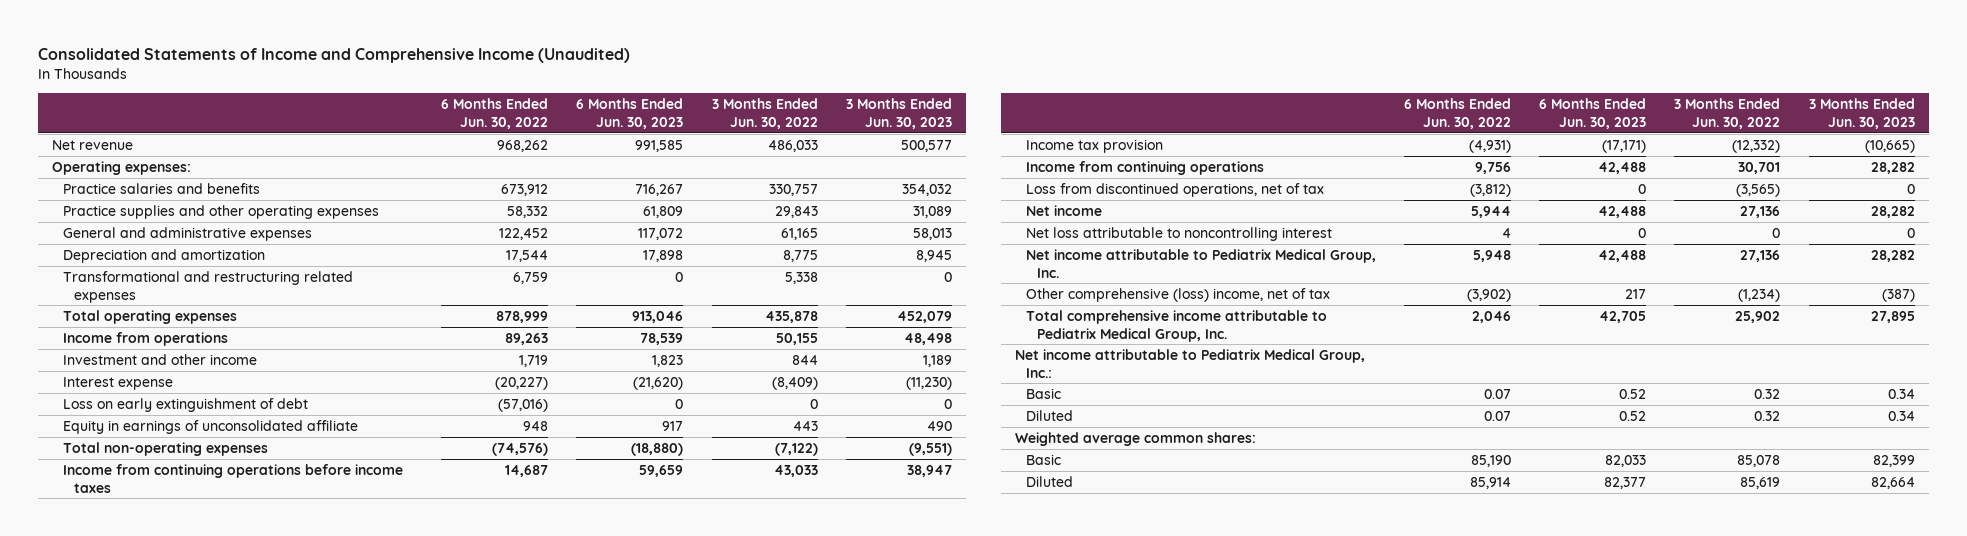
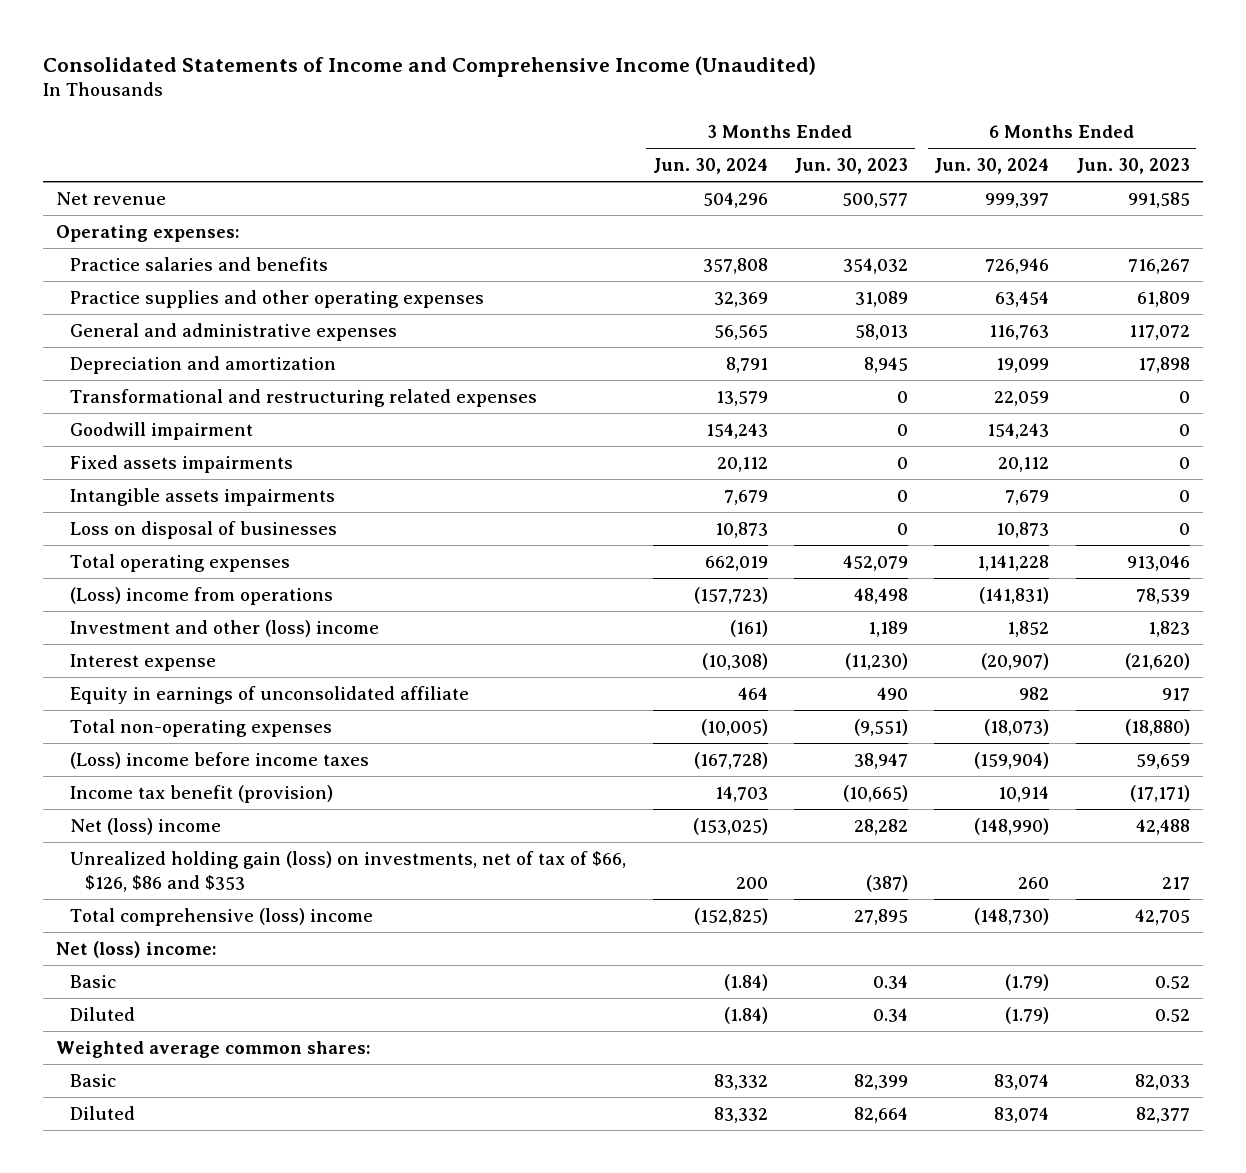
- | 6 Months Ended Jun. 30, 2022 | 6 Months Ended Jun. 30, 2023 | 3 Months Ended Jun. 30, 2022 | 3 Months Ended Jun. 30, 2023
+ | 3 Months Ended Jun. 30, 2024 | 3 Months Ended Jun. 30, 2023 | 6 Months Ended Jun. 30, 2024 | 6 Months Ended Jun. 30, 2023
+ Goodwill impairment | 154,243 | 0 | 154,243 | 0
+ Fixed assets impairments | 20,112 | 0 | 20,112 | 0
+ Intangible assets impairments | 7,679 | 0 | 7,679 | 0
+ Loss on disposal of businesses | 10,873 | 0 | 10,873 | 0
- Income from operations | 89,263 | 78,539 | 50,155 | 48,498
- Investment and other income | 1,719 | 1,823 | 844 | 1,189
+ (Loss) income from operations | (157,723) | 48,498 | (141,831) | 78,539
+ Investment and other (loss) income | (161) | 1,189 | 1,852 | 1,823
- Loss on early extinguishment of debt | (57,016) | 0 | 0 | 0
- Income from continuing operations before income taxes | 14,687 | 59,659 | 43,033 | 38,947
- Income tax provision | (4,931) | (17,171) | (12,332) | (10,665)
- Income from continuing operations | 9,756 | 42,488 | 30,701 | 28,282
- Loss from discontinued operations, net of tax | (3,812) | 0 | (3,565) | 0
- Net income | 5,944 | 42,488 | 27,136 | 28,282
- Net loss attributable to noncontrolling interest | 4 | 0 | 0 | 0
- Net income attributable to Pediatrix Medical Group, Inc. | 5,948 | 42,488 | 27,136 | 28,282
- Other comprehensive (loss) income, net of tax | (3,902) | 217 | (1,234) | (387)
- Total comprehensive income attributable to Pediatrix Medical Group, Inc. | 2,046 | 42,705 | 25,902 | 27,895
- Net income attributable to Pediatrix Medical Group, Inc.:
+ (Loss) income before income taxes | (167,728) | 38,947 | (159,904) | 59,659
+ Income tax benefit (provision) | 14,703 | (10,665) | 10,914 | (17,171)
+ Net (loss) income | (153,025) | 28,282 | (148,990) | 42,488
+ Unrealized holding gain (loss) on investments, net of tax of $66, $126, $86 and $353 | 200 | (387) | 260 | 217
+ Total comprehensive (loss) income | (152,825) | 27,895 | (148,730) | 42,705
+ Net (loss) income:

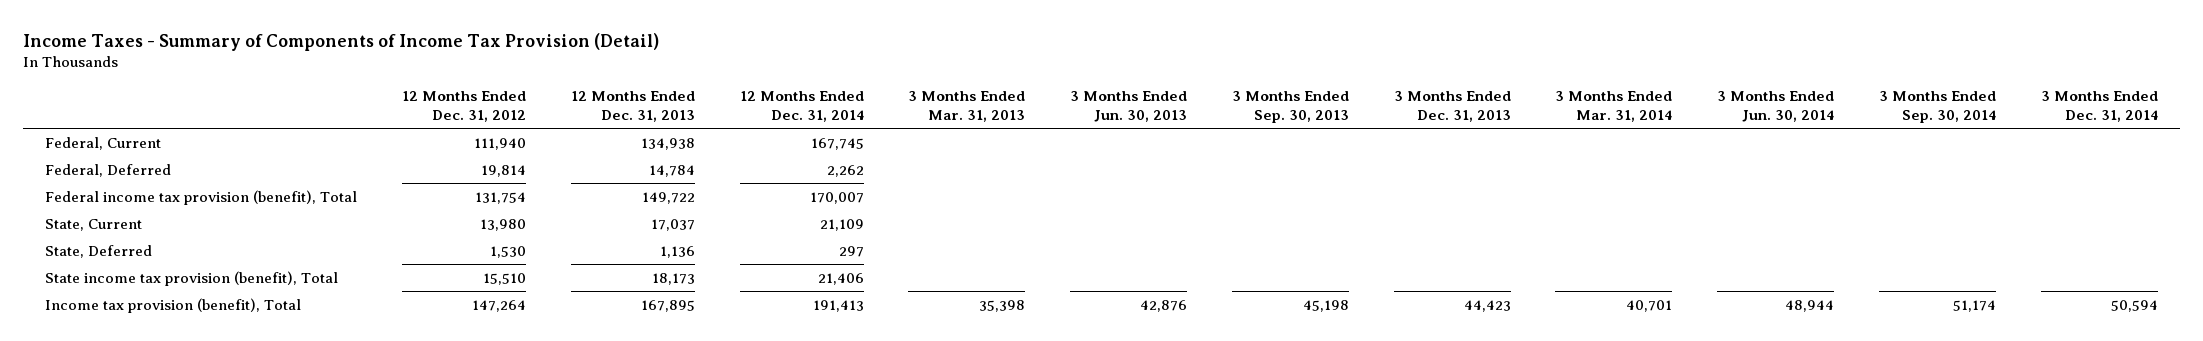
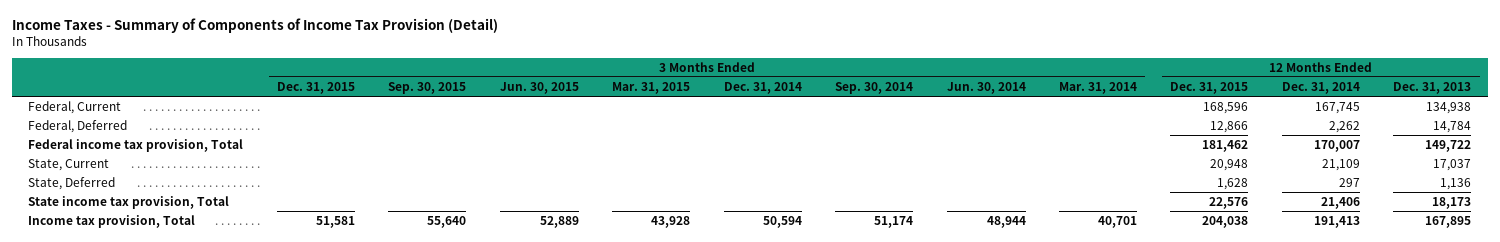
- | 12 Months Ended Dec. 31, 2012 | 12 Months Ended Dec. 31, 2013 | 12 Months Ended Dec. 31, 2014 | 3 Months Ended Mar. 31, 2013 | 3 Months Ended Jun. 30, 2013 | 3 Months Ended Sep. 30, 2013 | 3 Months Ended Dec. 31, 2013 | 3 Months Ended Mar. 31, 2014 | 3 Months Ended Jun. 30, 2014 | 3 Months Ended Sep. 30, 2014 | 3 Months Ended Dec. 31, 2014
+ | 3 Months Ended Dec. 31, 2015 | 3 Months Ended Sep. 30, 2015 | 3 Months Ended Jun. 30, 2015 | 3 Months Ended Mar. 31, 2015 | 3 Months Ended Dec. 31, 2014 | 3 Months Ended Sep. 30, 2014 | 3 Months Ended Jun. 30, 2014 | 3 Months Ended Mar. 31, 2014 | 12 Months Ended Dec. 31, 2015 | 12 Months Ended Dec. 31, 2014 | 12 Months Ended Dec. 31, 2013
- Federal income tax provision (benefit), Total | 131,754 | 149,722 | 170,007 | | | | | | | |
+ Federal income tax provision, Total | | | | | | | | | 181,462 | 170,007 | 149,722
- State income tax provision (benefit), Total | 15,510 | 18,173 | 21,406 | | | | | | | |
- Income tax provision (benefit), Total | 147,264 | 167,895 | 191,413 | 35,398 | 42,876 | 45,198 | 44,423 | 40,701 | 48,944 | 51,174 | 50,594
+ State income tax provision, Total | | | | | | | | | 22,576 | 21,406 | 18,173
+ Income tax provision, Total | 51,581 | 55,640 | 52,889 | 43,928 | 50,594 | 51,174 | 48,944 | 40,701 | 204,038 | 191,413 | 167,895

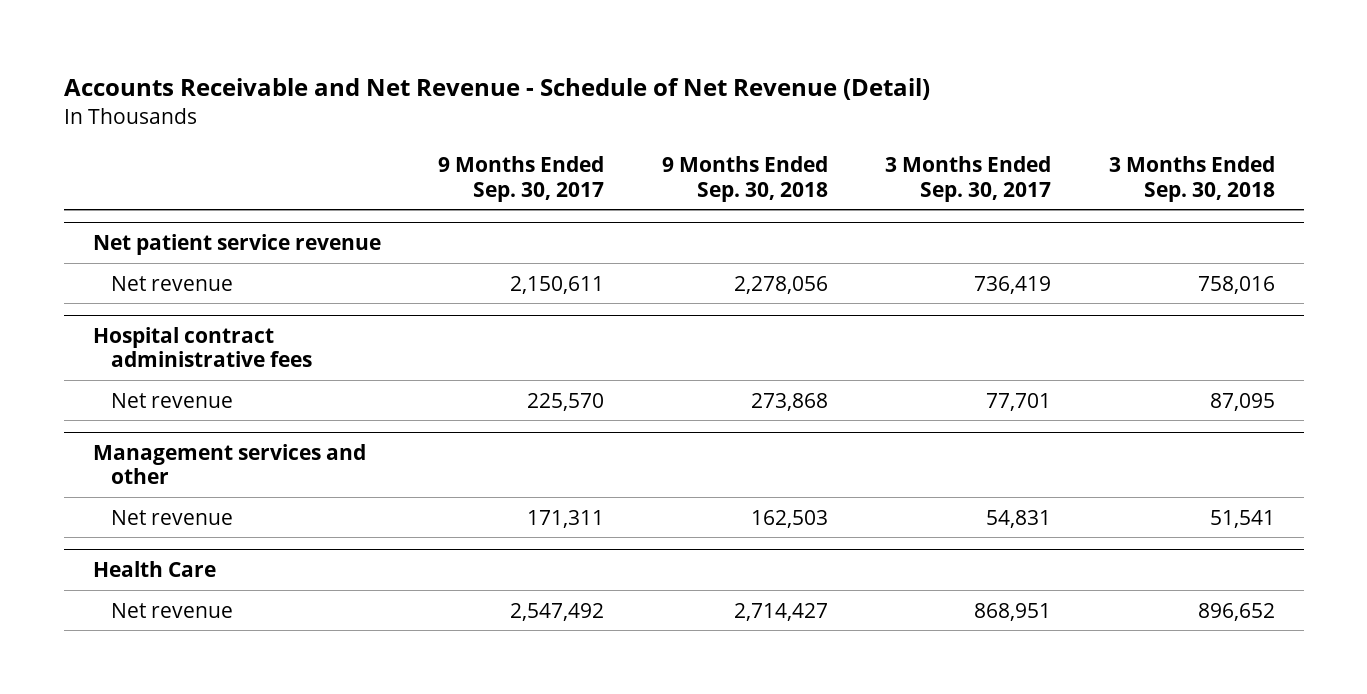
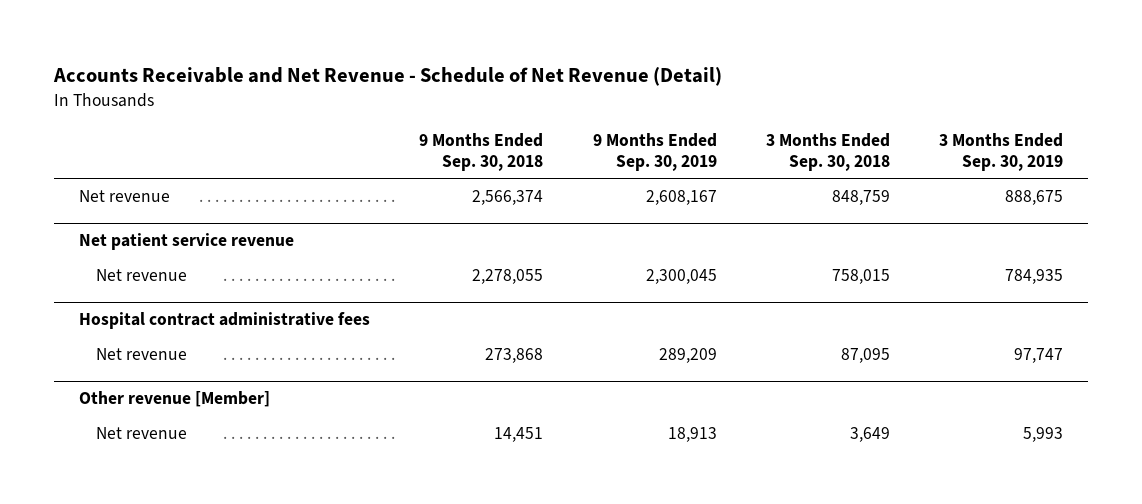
- | 9 Months Ended Sep. 30, 2017 | 9 Months Ended Sep. 30, 2018 | 3 Months Ended Sep. 30, 2017 | 3 Months Ended Sep. 30, 2018
+ | 9 Months Ended Sep. 30, 2018 | 9 Months Ended Sep. 30, 2019 | 3 Months Ended Sep. 30, 2018 | 3 Months Ended Sep. 30, 2019
+ Net revenue | 2,566,374 | 2,608,167 | 848,759 | 888,675
@ Net patient service revenue
- Net revenue | 2,150,611 | 2,278,056 | 736,419 | 758,016
+ Net revenue | 2,278,055 | 2,300,045 | 758,015 | 784,935
- Management services and other
- Net revenue | 171,311 | 162,503 | 54,831 | 51,541
- Health Care
- Net revenue | 2,547,492 | 2,714,427 | 868,951 | 896,652
+ Other revenue [Member]
+ Net revenue | 14,451 | 18,913 | 3,649 | 5,993

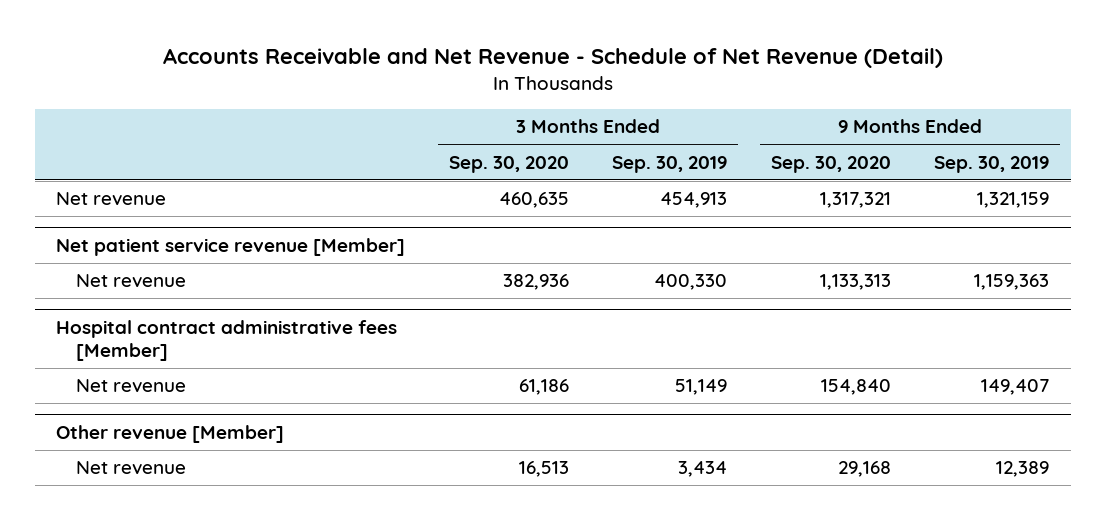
- | 9 Months Ended Sep. 30, 2018 | 9 Months Ended Sep. 30, 2019 | 3 Months Ended Sep. 30, 2018 | 3 Months Ended Sep. 30, 2019
+ | 3 Months Ended Sep. 30, 2020 | 3 Months Ended Sep. 30, 2019 | 9 Months Ended Sep. 30, 2020 | 9 Months Ended Sep. 30, 2019
- Net revenue | 2,566,374 | 2,608,167 | 848,759 | 888,675
- Net patient service revenue
- Net revenue | 2,278,055 | 2,300,045 | 758,015 | 784,935
- Hospital contract administrative fees
- Net revenue | 273,868 | 289,209 | 87,095 | 97,747
+ Net revenue | 460,635 | 454,913 | 1,317,321 | 1,321,159
+ Net patient service revenue [Member]
+ Net revenue | 382,936 | 400,330 | 1,133,313 | 1,159,363
+ Hospital contract administrative fees [Member]
+ Net revenue | 61,186 | 51,149 | 154,840 | 149,407
@ Other revenue [Member]
- Net revenue | 14,451 | 18,913 | 3,649 | 5,993
+ Net revenue | 16,513 | 3,434 | 29,168 | 12,389

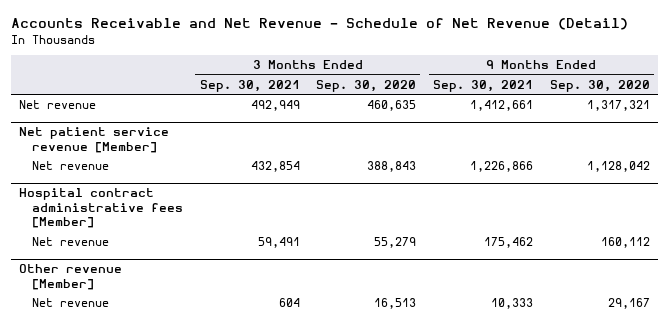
- | 3 Months Ended Sep. 30, 2020 | 3 Months Ended Sep. 30, 2019 | 9 Months Ended Sep. 30, 2020 | 9 Months Ended Sep. 30, 2019
+ | 3 Months Ended Sep. 30, 2021 | 3 Months Ended Sep. 30, 2020 | 9 Months Ended Sep. 30, 2021 | 9 Months Ended Sep. 30, 2020
@ Net patient service revenue [Member]
- Net revenue | 382,936 | 400,330 | 1,133,313 | 1,159,363
+ Net revenue | 432,854 | 388,843 | 1,226,866 | 1,128,042
@ Hospital contract administrative fees [Member]
- Net revenue | 61,186 | 51,149 | 154,840 | 149,407
+ Net revenue | 59,491 | 55,279 | 175,462 | 160,112
@ Other revenue [Member]
- Net revenue | 16,513 | 3,434 | 29,168 | 12,389
+ Net revenue | 604 | 16,513 | 10,333 | 29,167

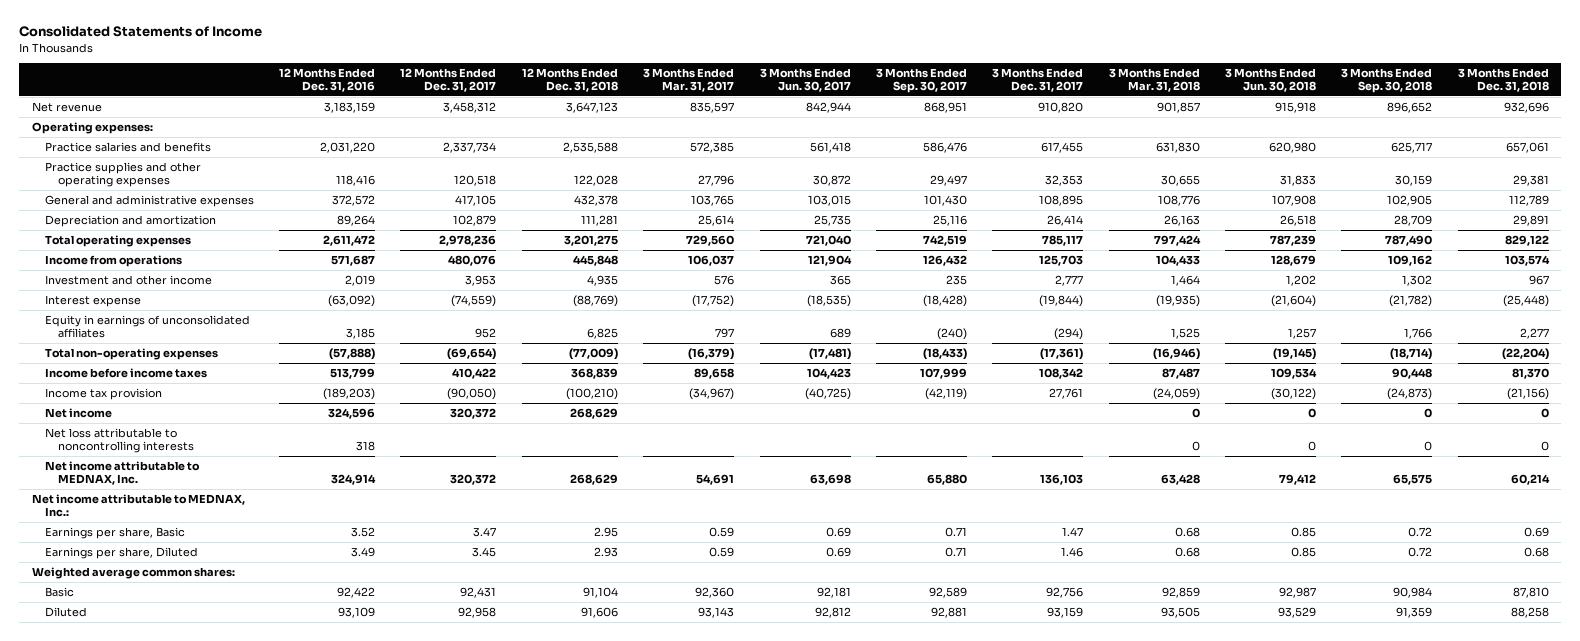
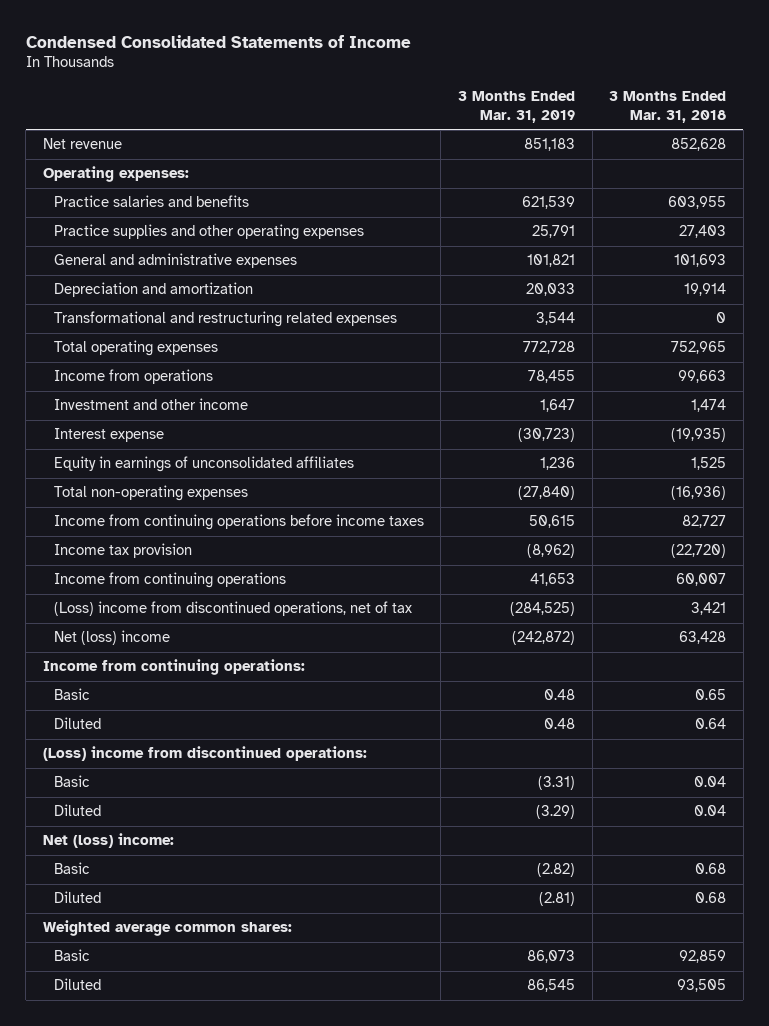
- Consolidated Statements of Income
+ Condensed Consolidated Statements of Income
- | 12 Months Ended Dec. 31, 2016 | 12 Months Ended Dec. 31, 2017 | 12 Months Ended Dec. 31, 2018 | 3 Months Ended Mar. 31, 2017 | 3 Months Ended Jun. 30, 2017 | 3 Months Ended Sep. 30, 2017 | 3 Months Ended Dec. 31, 2017 | 3 Months Ended Mar. 31, 2018 | 3 Months Ended Jun. 30, 2018 | 3 Months Ended Sep. 30, 2018 | 3 Months Ended Dec. 31, 2018
+ | 3 Months Ended Mar. 31, 2019 | 3 Months Ended Mar. 31, 2018
- Net revenue | 3,183,159 | 3,458,312 | 3,647,123 | 835,597 | 842,944 | 868,951 | 910,820 | 901,857 | 915,918 | 896,652 | 932,696
+ Net revenue | 851,183 | 852,628
- Practice salaries and benefits | 2,031,220 | 2,337,734 | 2,535,588 | 572,385 | 561,418 | 586,476 | 617,455 | 631,830 | 620,980 | 625,717 | 657,061
- Practice supplies and other operating expenses | 118,416 | 120,518 | 122,028 | 27,796 | 30,872 | 29,497 | 32,353 | 30,655 | 31,833 | 30,159 | 29,381
- General and administrative expenses | 372,572 | 417,105 | 432,378 | 103,765 | 103,015 | 101,430 | 108,895 | 108,776 | 107,908 | 102,905 | 112,789
- Depreciation and amortization | 89,264 | 102,879 | 111,281 | 25,614 | 25,735 | 25,116 | 26,414 | 26,163 | 26,518 | 28,709 | 29,891
- Total operating expenses | 2,611,472 | 2,978,236 | 3,201,275 | 729,560 | 721,040 | 742,519 | 785,117 | 797,424 | 787,239 | 787,490 | 829,122
- Income from operations | 571,687 | 480,076 | 445,848 | 106,037 | 121,904 | 126,432 | 125,703 | 104,433 | 128,679 | 109,162 | 103,574
- Investment and other income | 2,019 | 3,953 | 4,935 | 576 | 365 | 235 | 2,777 | 1,464 | 1,202 | 1,302 | 967
+ Practice salaries and benefits | 621,539 | 603,955
+ Practice supplies and other operating expenses | 25,791 | 27,403
+ General and administrative expenses | 101,821 | 101,693
+ Depreciation and amortization | 20,033 | 19,914
+ Transformational and restructuring related expenses | 3,544 | 0
+ Total operating expenses | 772,728 | 752,965
+ Income from operations | 78,455 | 99,663
+ Investment and other income | 1,647 | 1,474
- Total non-operating expenses | (57,888) | (69,654) | (77,009) | (16,379) | (17,481) | (18,433) | (17,361) | (16,946) | (19,145) | (18,714) | (22,204)
- Income before income taxes | 513,799 | 410,422 | 368,839 | 89,658 | 104,423 | 107,999 | 108,342 | 87,487 | 109,534 | 90,448 | 81,370
- Income tax provision | (189,203) | (90,050) | (100,210) | (34,967) | (40,725) | (42,119) | 27,761 | (24,059) | (30,122) | (24,873) | (21,156)
- Net income | 324,596 | 320,372 | 268,629 | | | | | 0 | 0 | 0 | 0
- Net loss attributable to noncontrolling interests | 318 | | | | | | | 0 | 0 | 0 | 0
- Net income attributable to MEDNAX, Inc. | 324,914 | 320,372 | 268,629 | 54,691 | 63,698 | 65,880 | 136,103 | 63,428 | 79,412 | 65,575 | 60,214
- Net income attributable to MEDNAX, Inc.:
- Earnings per share, Basic | 3.52 | 3.47 | 2.95 | 0.59 | 0.69 | 0.71 | 1.47 | 0.68 | 0.85 | 0.72 | 0.69
- Earnings per share, Diluted | 3.49 | 3.45 | 2.93 | 0.59 | 0.69 | 0.71 | 1.46 | 0.68 | 0.85 | 0.72 | 0.68
+ Total non-operating expenses | (27,840) | (16,936)
+ Income from continuing operations before income taxes | 50,615 | 82,727
+ Income tax provision | (8,962) | (22,720)
+ Income from continuing operations | 41,653 | 60,007
+ (Loss) income from discontinued operations, net of tax | (284,525) | 3,421
+ Net (loss) income | (242,872) | 63,428
+ Income from continuing operations:
+ Basic | 0.48 | 0.65
+ Diluted | 0.48 | 0.64
+ (Loss) income from discontinued operations:
+ Basic | (3.31) | 0.04
+ Diluted | (3.29) | 0.04
+ Net (loss) income:
+ Basic | (2.82) | 0.68
+ Diluted | (2.81) | 0.68

